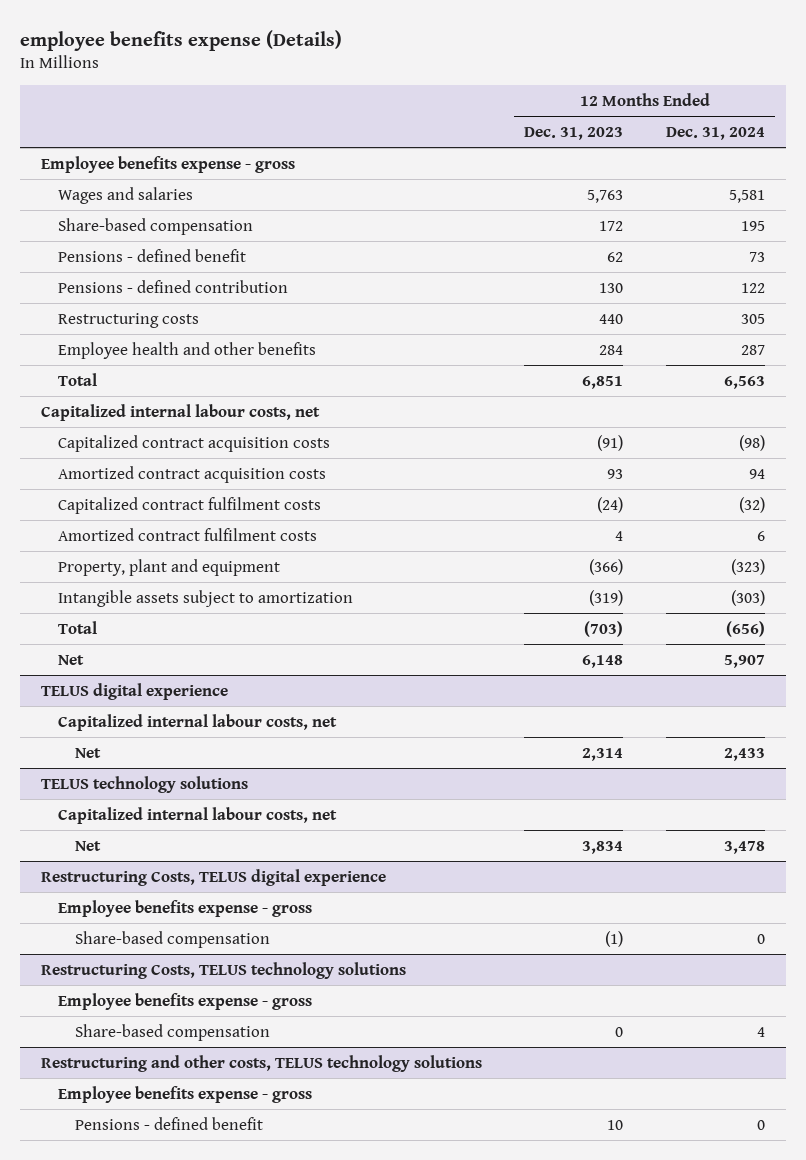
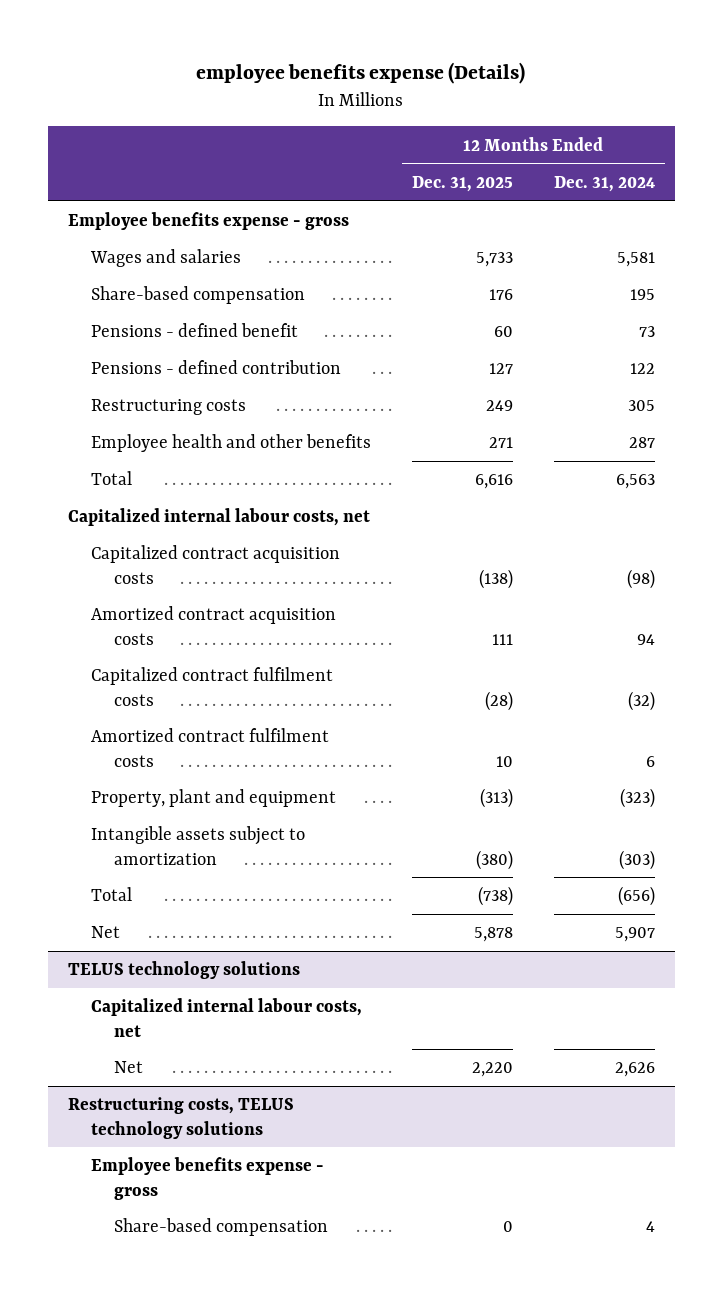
- | 12 Months Ended Dec. 31, 2023 | 12 Months Ended Dec. 31, 2024
+ | 12 Months Ended Dec. 31, 2025 | 12 Months Ended Dec. 31, 2024
- TELUS digital experience
- Capitalized internal labour costs, net
- Net | 2,314 | 2,433
@ TELUS technology solutions
- Net | 3,834 | 3,478
- Restructuring Costs, TELUS digital experience
- Employee benefits expense - gross
- Share-based compensation | (1) | 0
- Restructuring Costs, TELUS technology solutions
@ TELUS technology solutions
+ Net | 2,220 | 2,626
+ Restructuring costs, TELUS technology solutions
- Restructuring and other costs, TELUS technology solutions
- Employee benefits expense - gross
- Pensions - defined benefit | 10 | 0

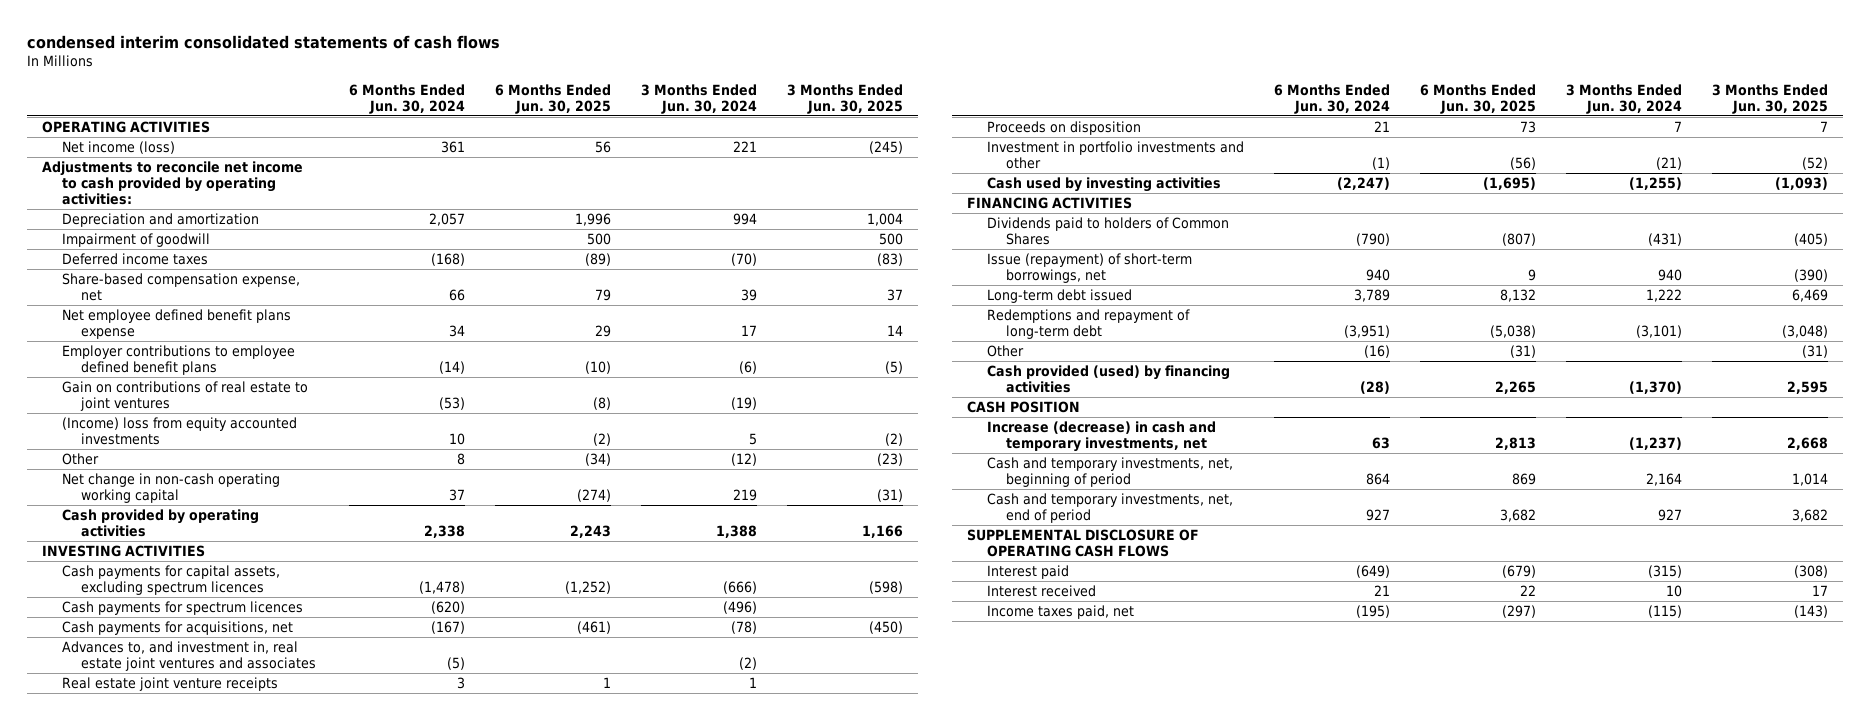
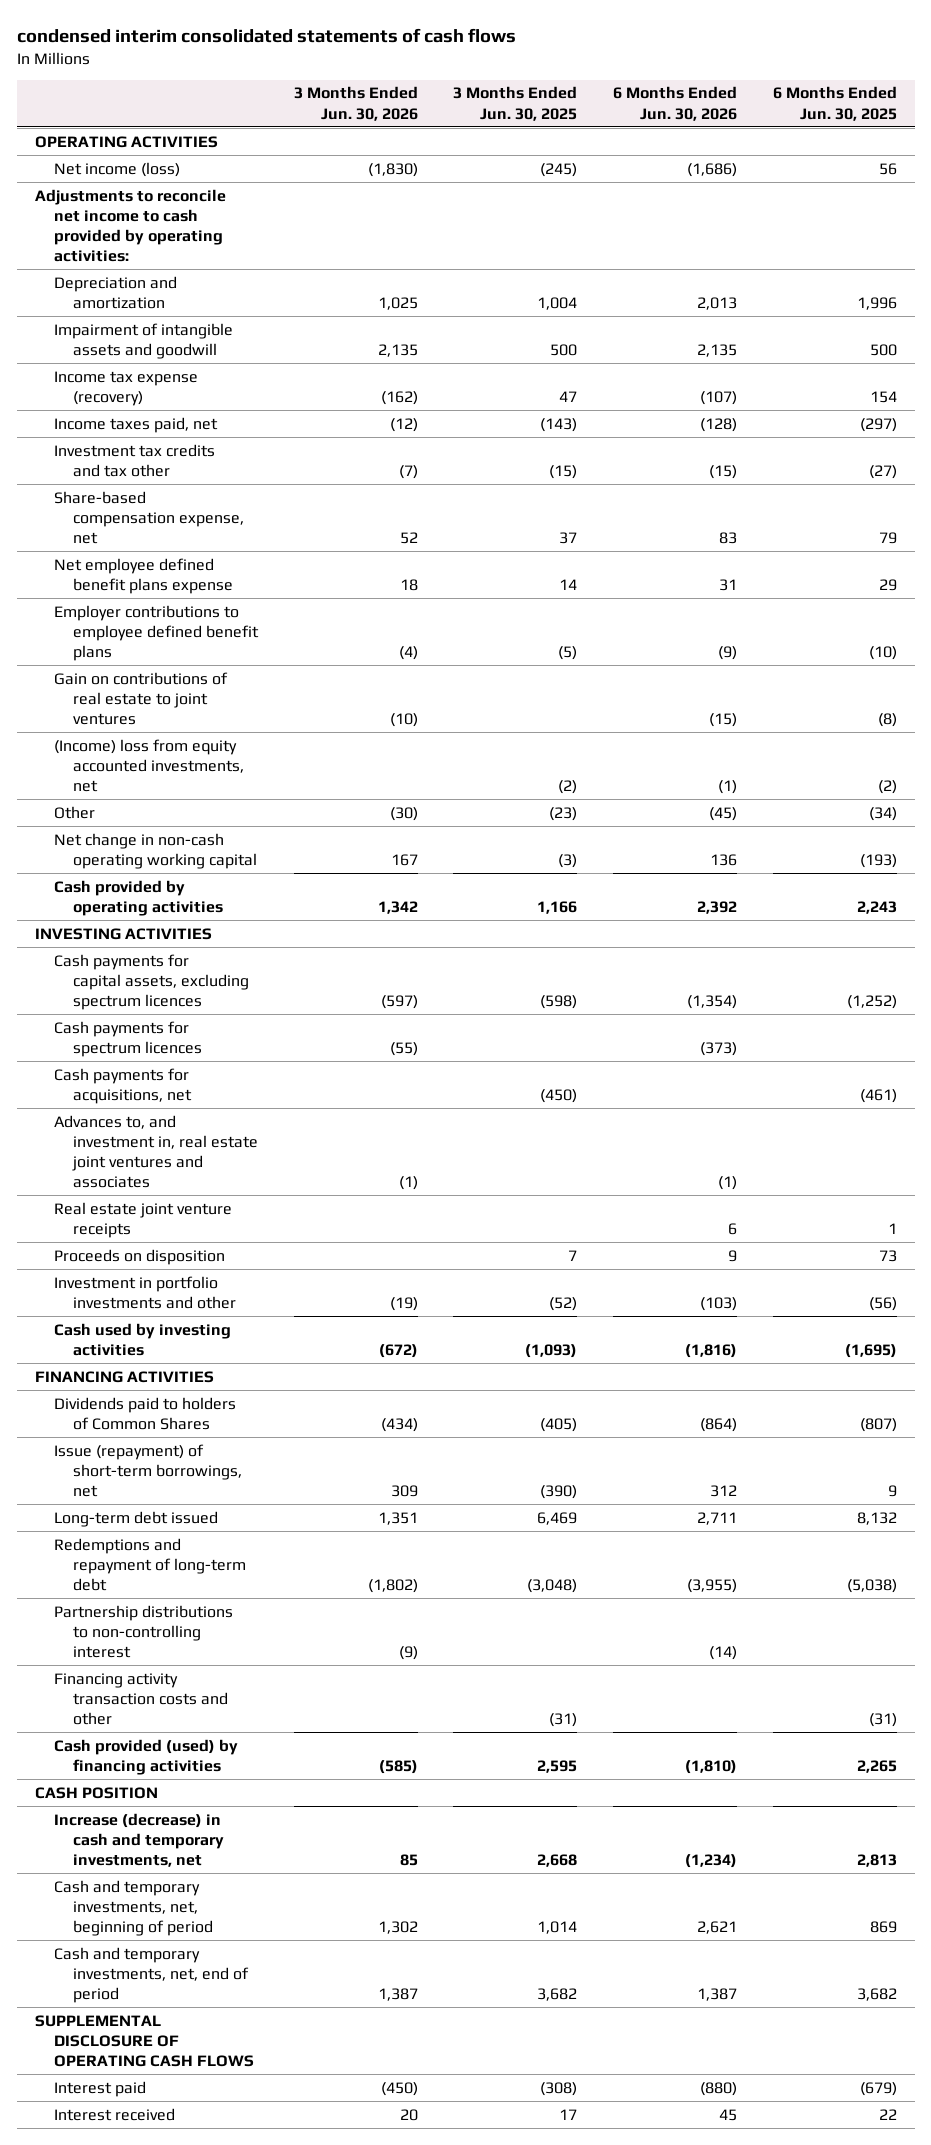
- | 6 Months Ended Jun. 30, 2024 | 6 Months Ended Jun. 30, 2025 | 3 Months Ended Jun. 30, 2024 | 3 Months Ended Jun. 30, 2025
+ | 3 Months Ended Jun. 30, 2026 | 3 Months Ended Jun. 30, 2025 | 6 Months Ended Jun. 30, 2026 | 6 Months Ended Jun. 30, 2025
- Impairment of goodwill | | 500 | | 500
- Deferred income taxes | (168) | (89) | (70) | (83)
+ Impairment of intangible assets and goodwill | 2,135 | 500 | 2,135 | 500
+ Income tax expense (recovery) | (162) | 47 | (107) | 154
moved up: Income taxes paid, net | (12) | (143) | (128) | (297)
+ Investment tax credits and tax other | (7) | (15) | (15) | (27)
- (Income) loss from equity accounted investments | 10 | (2) | 5 | (2)
+ (Income) loss from equity accounted investments, net | | (2) | (1) | (2)
- Net change in non-cash operating working capital | 37 | (274) | 219 | (31)
+ Net change in non-cash operating working capital | 167 | (3) | 136 | (193)
- Other | (16) | (31) | | (31)
+ Partnership distributions to non-controlling interest | (9) | | (14) |
+ Financing activity transaction costs and other | | (31) | | (31)

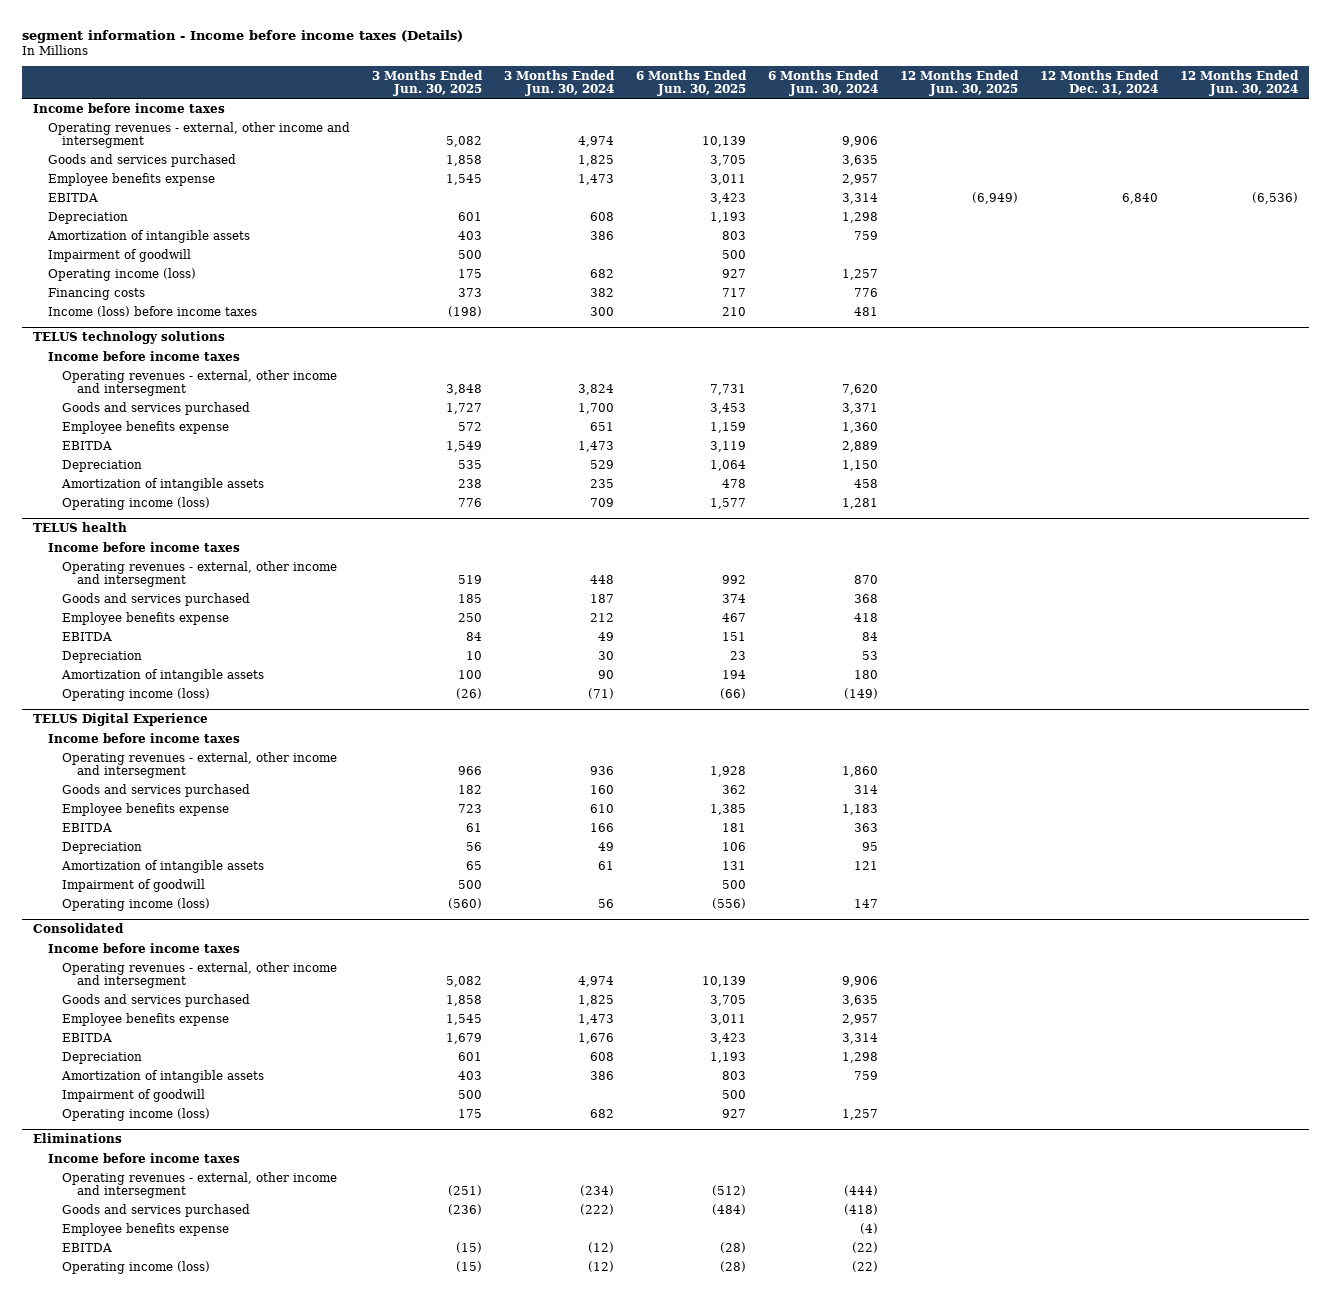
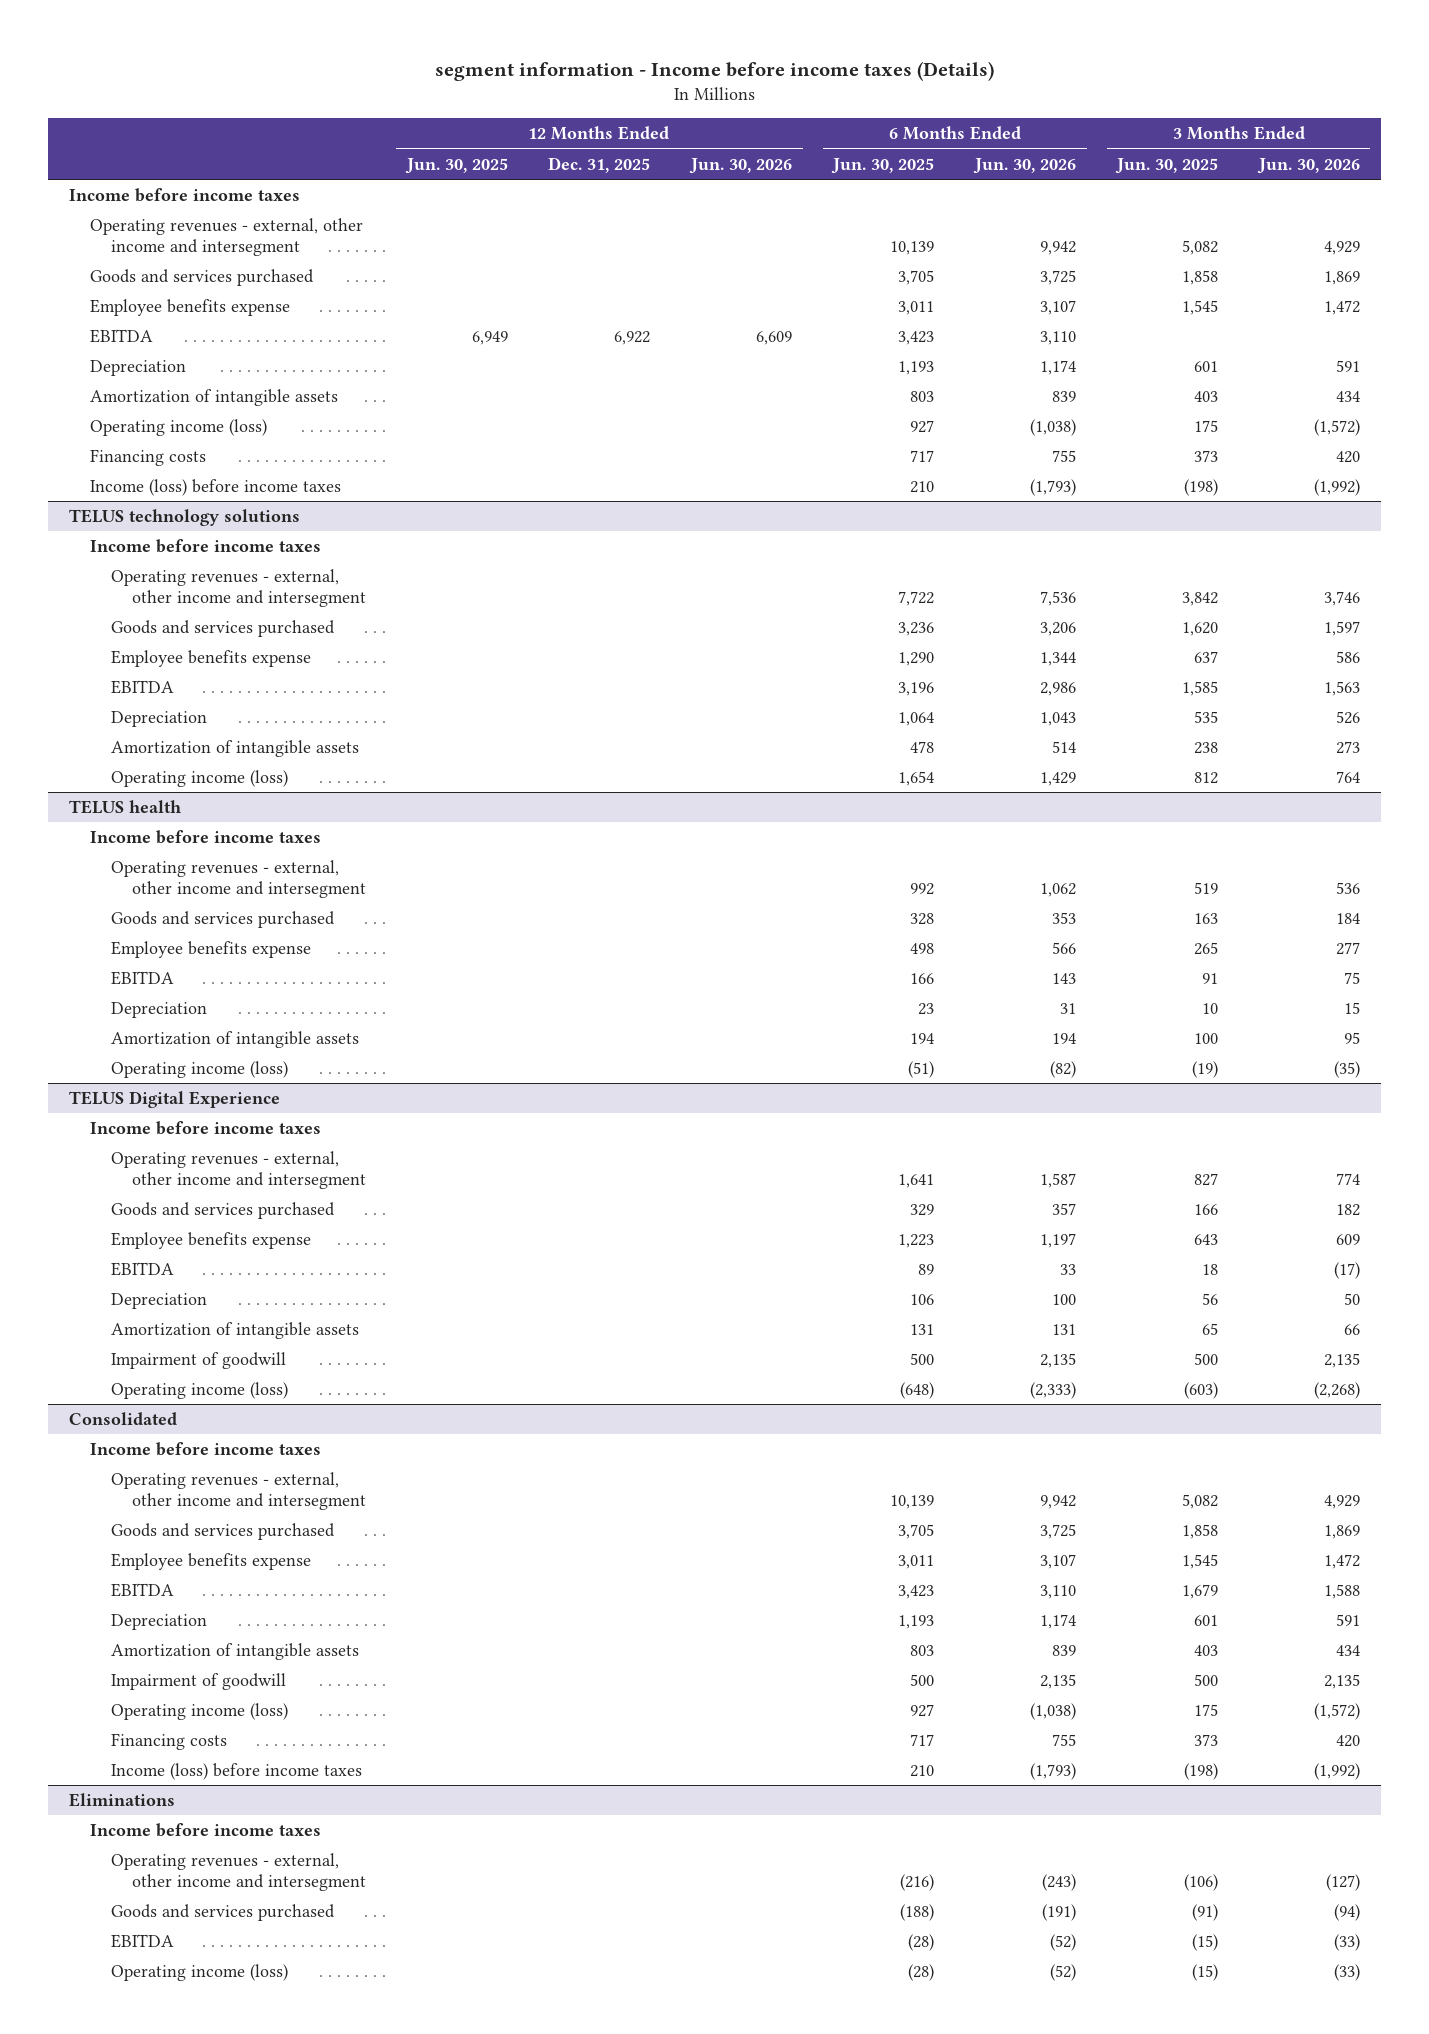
- | 3 Months Ended Jun. 30, 2025 | 3 Months Ended Jun. 30, 2024 | 6 Months Ended Jun. 30, 2025 | 6 Months Ended Jun. 30, 2024 | 12 Months Ended Jun. 30, 2025 | 12 Months Ended Dec. 31, 2024 | 12 Months Ended Jun. 30, 2024
+ | 12 Months Ended Jun. 30, 2025 | 12 Months Ended Dec. 31, 2025 | 12 Months Ended Jun. 30, 2026 | 6 Months Ended Jun. 30, 2025 | 6 Months Ended Jun. 30, 2026 | 3 Months Ended Jun. 30, 2025 | 3 Months Ended Jun. 30, 2026
- EBITDA | | | 3,423 | 3,314 | (6,949) | 6,840 | (6,536)
+ EBITDA | 6,949 | 6,922 | 6,609 | 3,423 | 3,110 | |
- Impairment of goodwill | 500 | | 500 | | | |
@ TELUS technology solutions
- Operating revenues - external, other income and intersegment | 3,848 | 3,824 | 7,731 | 7,620 | | |
- Goods and services purchased | 1,727 | 1,700 | 3,453 | 3,371 | | |
- Employee benefits expense | 572 | 651 | 1,159 | 1,360 | | |
- EBITDA | 1,549 | 1,473 | 3,119 | 2,889 | | |
+ Operating revenues - external, other income and intersegment | | | | 7,722 | 7,536 | 3,842 | 3,746
+ Goods and services purchased | | | | 3,236 | 3,206 | 1,620 | 1,597
+ Employee benefits expense | | | | 1,290 | 1,344 | 637 | 586
+ EBITDA | | | | 3,196 | 2,986 | 1,585 | 1,563
- Operating income (loss) | 776 | 709 | 1,577 | 1,281 | | |
+ Operating income (loss) | | | | 1,654 | 1,429 | 812 | 764
@ TELUS health
- Goods and services purchased | 185 | 187 | 374 | 368 | | |
- Employee benefits expense | 250 | 212 | 467 | 418 | | |
- EBITDA | 84 | 49 | 151 | 84 | | |
+ Goods and services purchased | | | | 328 | 353 | 163 | 184
+ Employee benefits expense | | | | 498 | 566 | 265 | 277
+ EBITDA | | | | 166 | 143 | 91 | 75
- Operating income (loss) | (26) | (71) | (66) | (149) | | |
+ Operating income (loss) | | | | (51) | (82) | (19) | (35)
@ TELUS Digital Experience
- Operating revenues - external, other income and intersegment | 966 | 936 | 1,928 | 1,860 | | |
- Goods and services purchased | 182 | 160 | 362 | 314 | | |
- Employee benefits expense | 723 | 610 | 1,385 | 1,183 | | |
- EBITDA | 61 | 166 | 181 | 363 | | |
+ Operating revenues - external, other income and intersegment | | | | 1,641 | 1,587 | 827 | 774
+ Goods and services purchased | | | | 329 | 357 | 166 | 182
+ Employee benefits expense | | | | 1,223 | 1,197 | 643 | 609
+ EBITDA | | | | 89 | 33 | 18 | (17)
- Operating income (loss) | (560) | 56 | (556) | 147 | | |
+ Operating income (loss) | | | | (648) | (2,333) | (603) | (2,268)
@ Consolidated
+ Financing costs | | | | 717 | 755 | 373 | 420
+ Income (loss) before income taxes | | | | 210 | (1,793) | (198) | (1,992)
@ Eliminations
- Operating revenues - external, other income and intersegment | (251) | (234) | (512) | (444) | | |
- Goods and services purchased | (236) | (222) | (484) | (418) | | |
- Employee benefits expense | | | | (4) | | |
+ Operating revenues - external, other income and intersegment | | | | (216) | (243) | (106) | (127)
+ Goods and services purchased | | | | (188) | (191) | (91) | (94)

